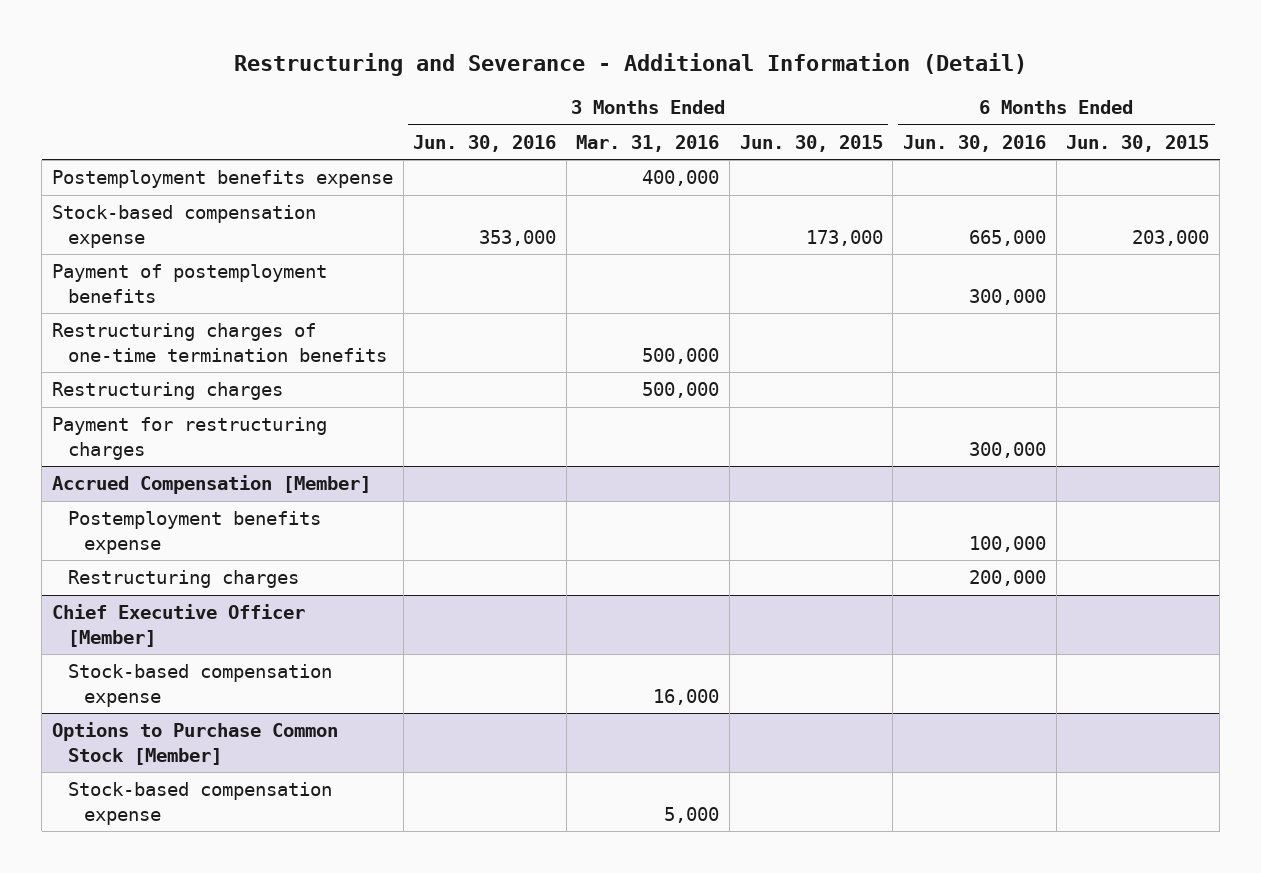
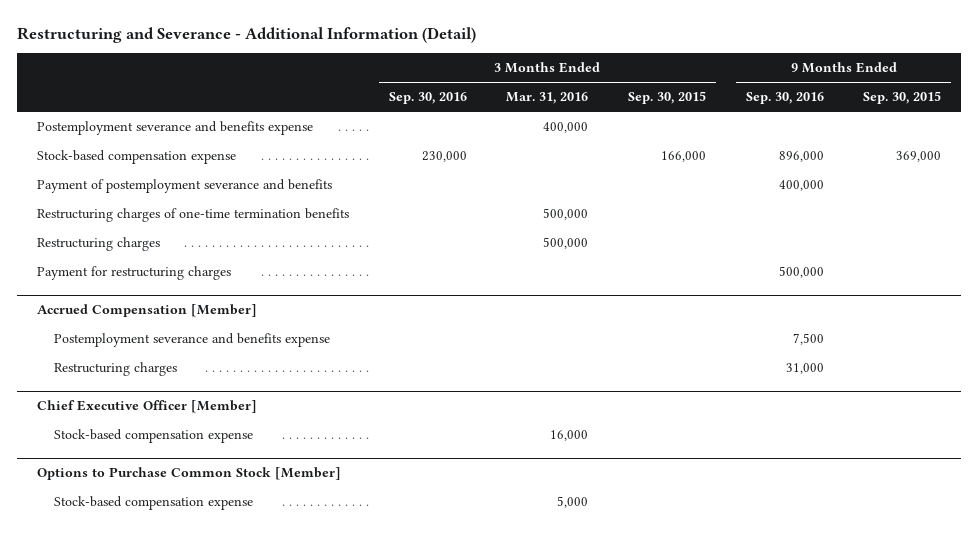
- | 3 Months Ended Jun. 30, 2016 | 3 Months Ended Mar. 31, 2016 | 3 Months Ended Jun. 30, 2015 | 6 Months Ended Jun. 30, 2016 | 6 Months Ended Jun. 30, 2015
+ | 3 Months Ended Sep. 30, 2016 | 3 Months Ended Mar. 31, 2016 | 3 Months Ended Sep. 30, 2015 | 9 Months Ended Sep. 30, 2016 | 9 Months Ended Sep. 30, 2015
- Postemployment benefits expense | | 400,000 | | |
+ Postemployment severance and benefits expense | | 400,000 | | |
- Payment of postemployment benefits | | | | 300,000 |
+ Payment of postemployment severance and benefits | | | | 400,000 |
@ Accrued Compensation [Member]
- Postemployment benefits expense | | | | 100,000 |
+ Postemployment severance and benefits expense | | | | 7,500 |

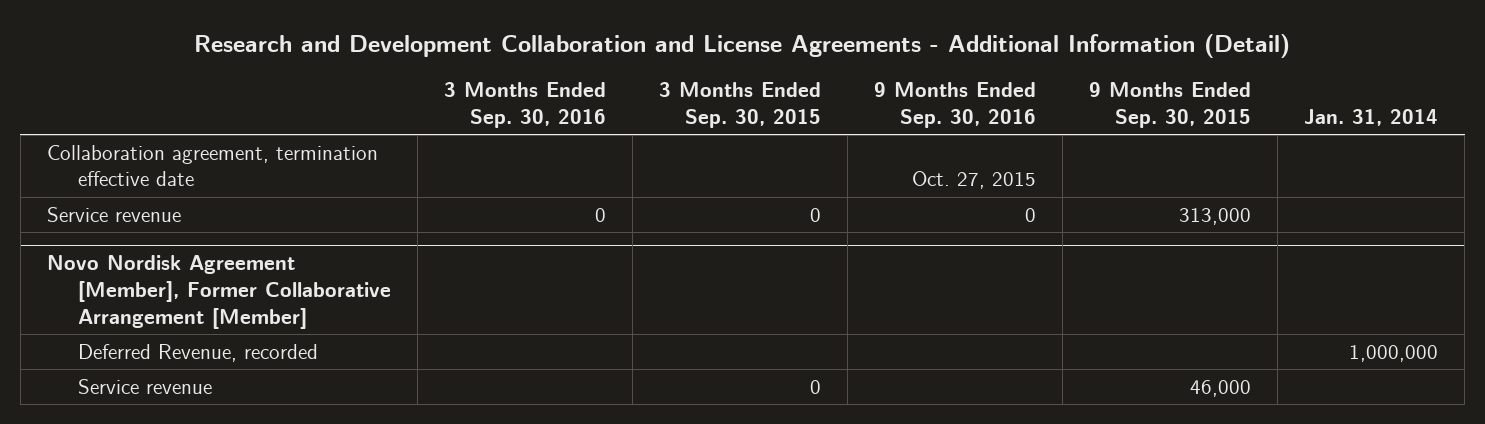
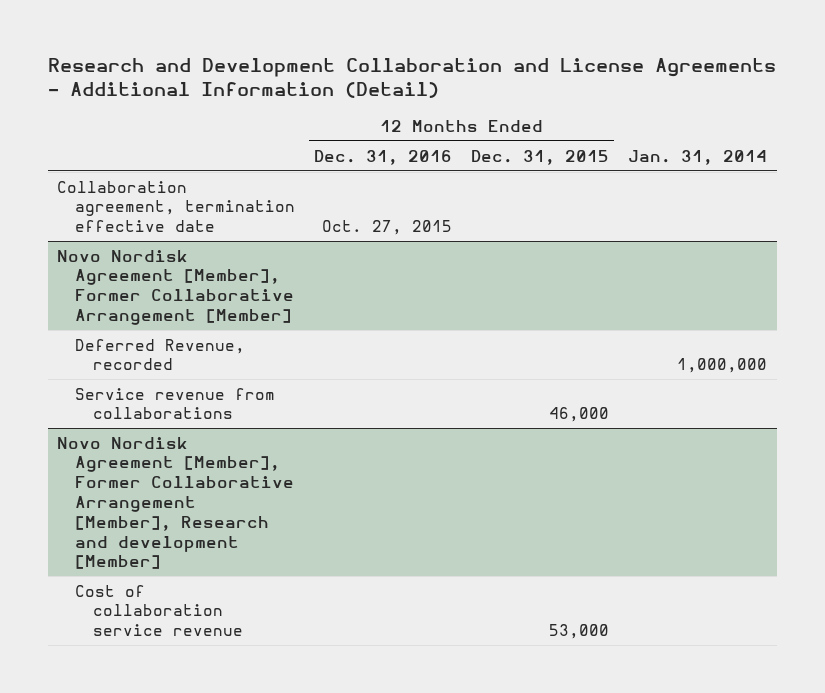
- | 3 Months Ended Sep. 30, 2016 | 3 Months Ended Sep. 30, 2015 | 9 Months Ended Sep. 30, 2016 | 9 Months Ended Sep. 30, 2015 | Jan. 31, 2014
+ | 12 Months Ended Dec. 31, 2016 | 12 Months Ended Dec. 31, 2015 | Jan. 31, 2014
- Service revenue | 0 | 0 | 0 | 313,000 |
@ Novo Nordisk Agreement [Member], Former Collaborative Arrangement [Member]
- Service revenue | | 0 | | 46,000 |
+ Service revenue from collaborations | | 46,000 |
+ Novo Nordisk Agreement [Member], Former Collaborative Arrangement [Member], Research and development [Member]
+ Cost of collaboration service revenue | | 53,000 |

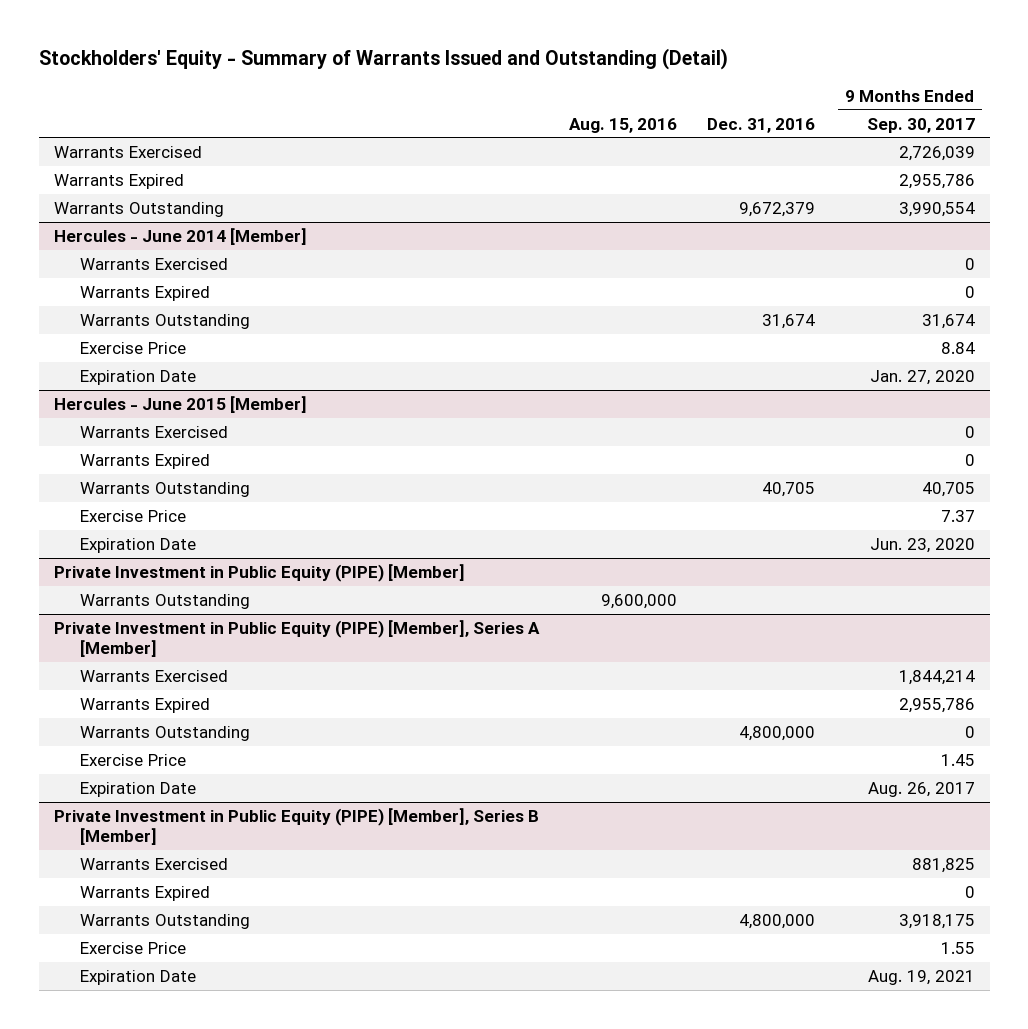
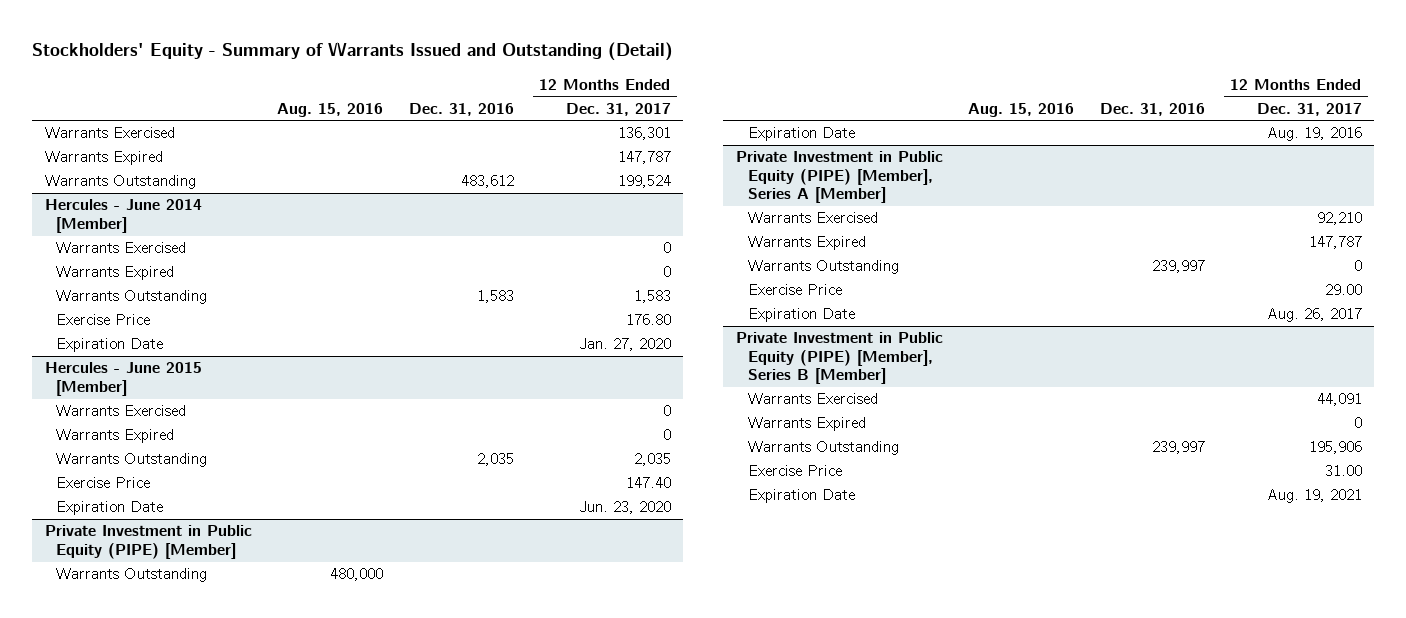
- | Aug. 15, 2016 | Dec. 31, 2016 | 9 Months Ended Sep. 30, 2017
+ | Aug. 15, 2016 | Dec. 31, 2016 | 12 Months Ended Dec. 31, 2017
- Warrants Outstanding | | 9,672,379 | 3,990,554
+ Warrants Outstanding | | 483,612 | 199,524
@ Hercules - June 2014 [Member]
- Warrants Outstanding | | 31,674 | 31,674
+ Warrants Outstanding | | 1,583 | 1,583
@ Hercules - June 2015 [Member]
- Warrants Outstanding | | 40,705 | 40,705
+ Warrants Outstanding | | 2,035 | 2,035
@ Private Investment in Public Equity (PIPE) [Member]
- Warrants Outstanding | 9,600,000 | |
+ Warrants Outstanding | 480,000 | |
+ Expiration Date | | | Aug. 19, 2016
@ Private Investment in Public Equity (PIPE) [Member], Series A [Member]
- Warrants Outstanding | | 4,800,000 | 0
+ Warrants Outstanding | | 239,997 | 0
@ Private Investment in Public Equity (PIPE) [Member], Series B [Member]
- Warrants Outstanding | | 4,800,000 | 3,918,175
+ Warrants Outstanding | | 239,997 | 195,906

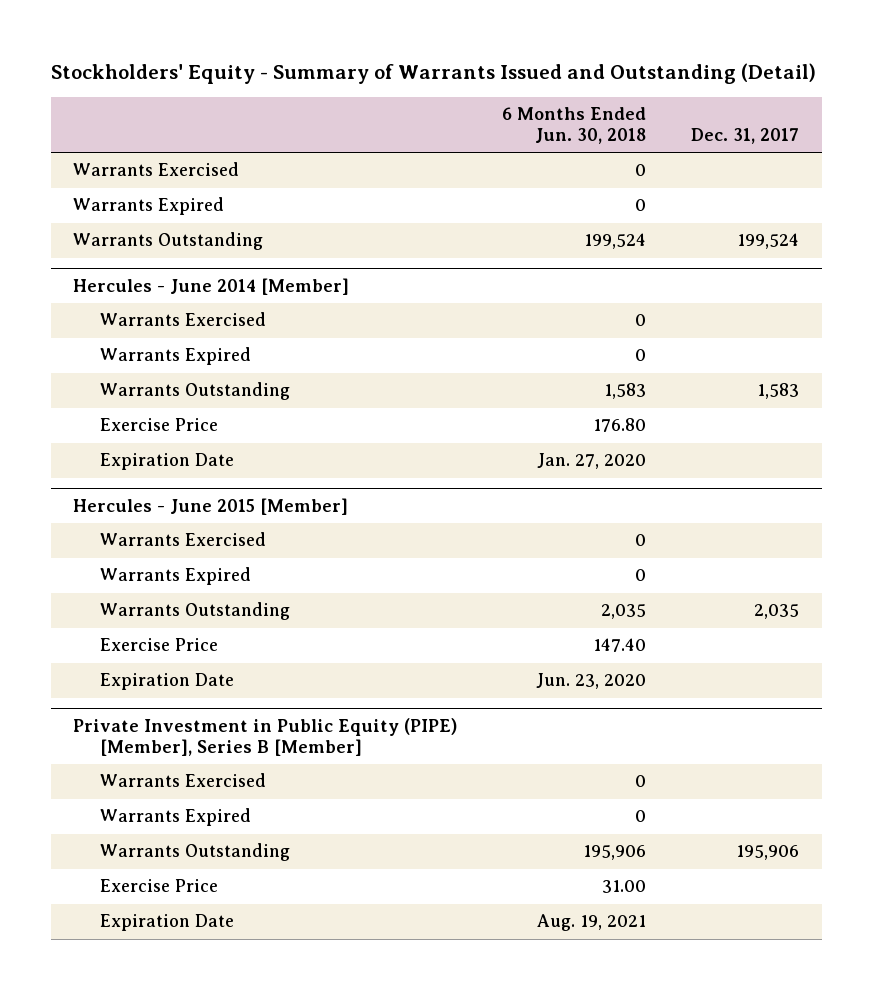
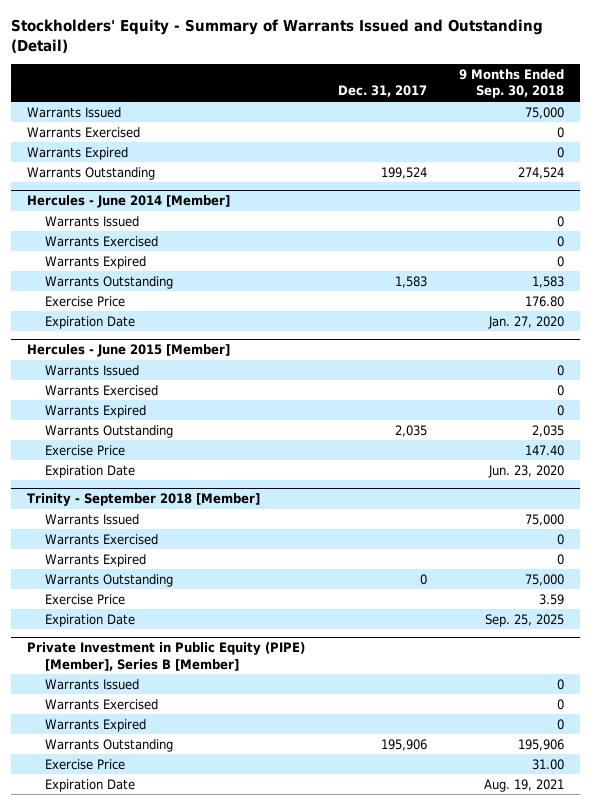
- | 6 Months Ended Jun. 30, 2018 | Dec. 31, 2017
+ | Dec. 31, 2017 | 9 Months Ended Sep. 30, 2018
+ Warrants Issued | | 75,000
@ Hercules - June 2014 [Member]
+ Warrants Issued | | 0
@ Hercules - June 2015 [Member]
+ Warrants Issued | | 0
+ Trinity - September 2018 [Member]
+ Warrants Issued | | 75,000
+ Warrants Exercised | | 0
+ Warrants Expired | | 0
+ Warrants Outstanding | 0 | 75,000
+ Exercise Price | | 3.59
+ Expiration Date | | Sep. 25, 2025
@ Private Investment in Public Equity (PIPE) [Member], Series B [Member]
+ Warrants Issued | | 0

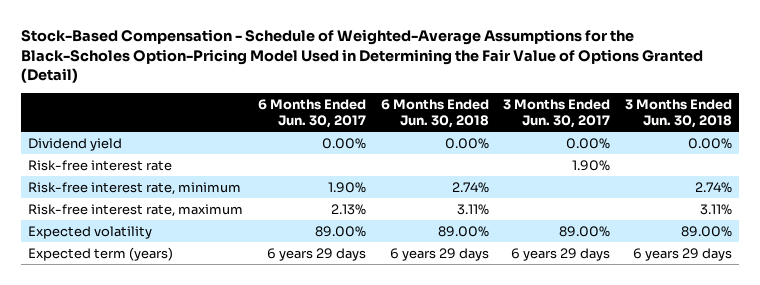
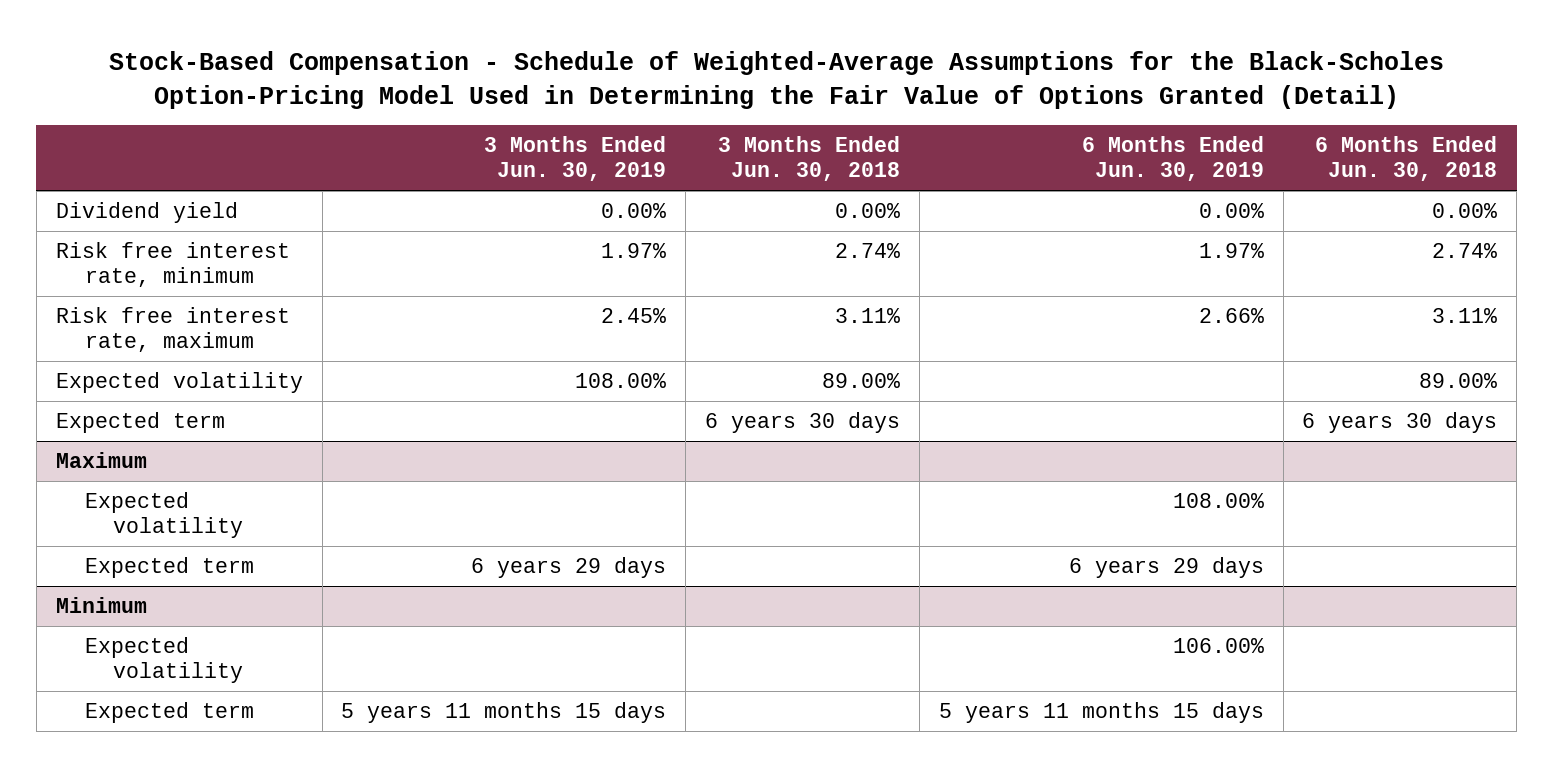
- | 6 Months Ended Jun. 30, 2017 | 6 Months Ended Jun. 30, 2018 | 3 Months Ended Jun. 30, 2017 | 3 Months Ended Jun. 30, 2018
+ | 3 Months Ended Jun. 30, 2019 | 3 Months Ended Jun. 30, 2018 | 6 Months Ended Jun. 30, 2019 | 6 Months Ended Jun. 30, 2018
- Risk-free interest rate | | | 1.90% |
- Risk-free interest rate, minimum | 1.90% | 2.74% | | 2.74%
- Risk-free interest rate, maximum | 2.13% | 3.11% | | 3.11%
+ Risk free interest rate, minimum | 1.97% | 2.74% | 1.97% | 2.74%
+ Risk free interest rate, maximum | 2.45% | 3.11% | 2.66% | 3.11%
- Expected term (years) | 6 years 29 days | 6 years 29 days | 6 years 29 days | 6 years 29 days
+ Expected term | | 6 years 30 days | | 6 years 30 days
+ Maximum
+ Expected volatility | | | 108.00% |
+ Expected term | 6 years 29 days | | 6 years 29 days |
+ Minimum
+ Expected volatility | | | 106.00% |
+ Expected term | 5 years 11 months 15 days | | 5 years 11 months 15 days |

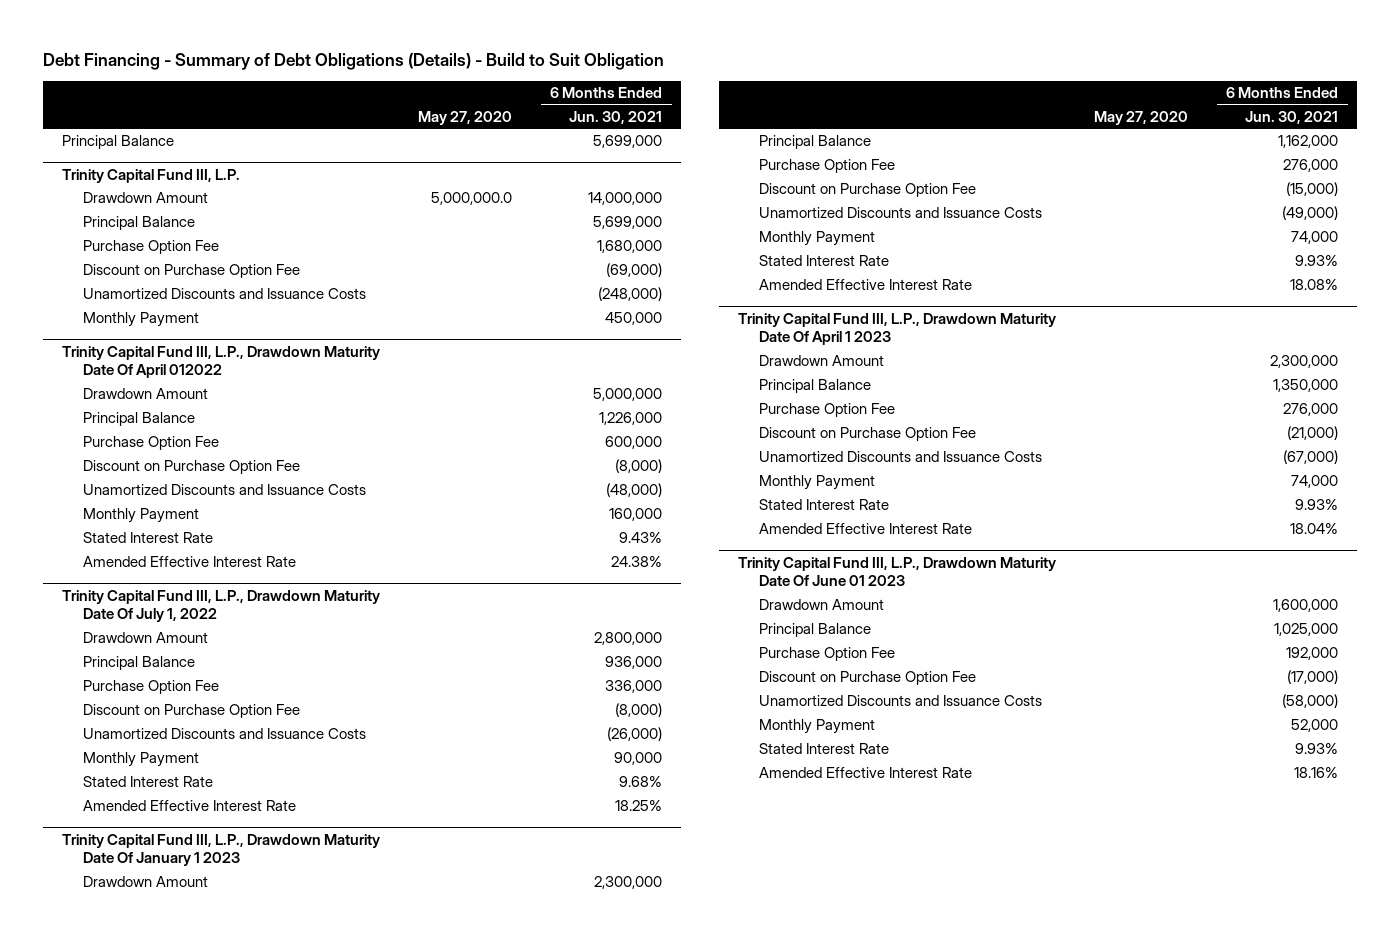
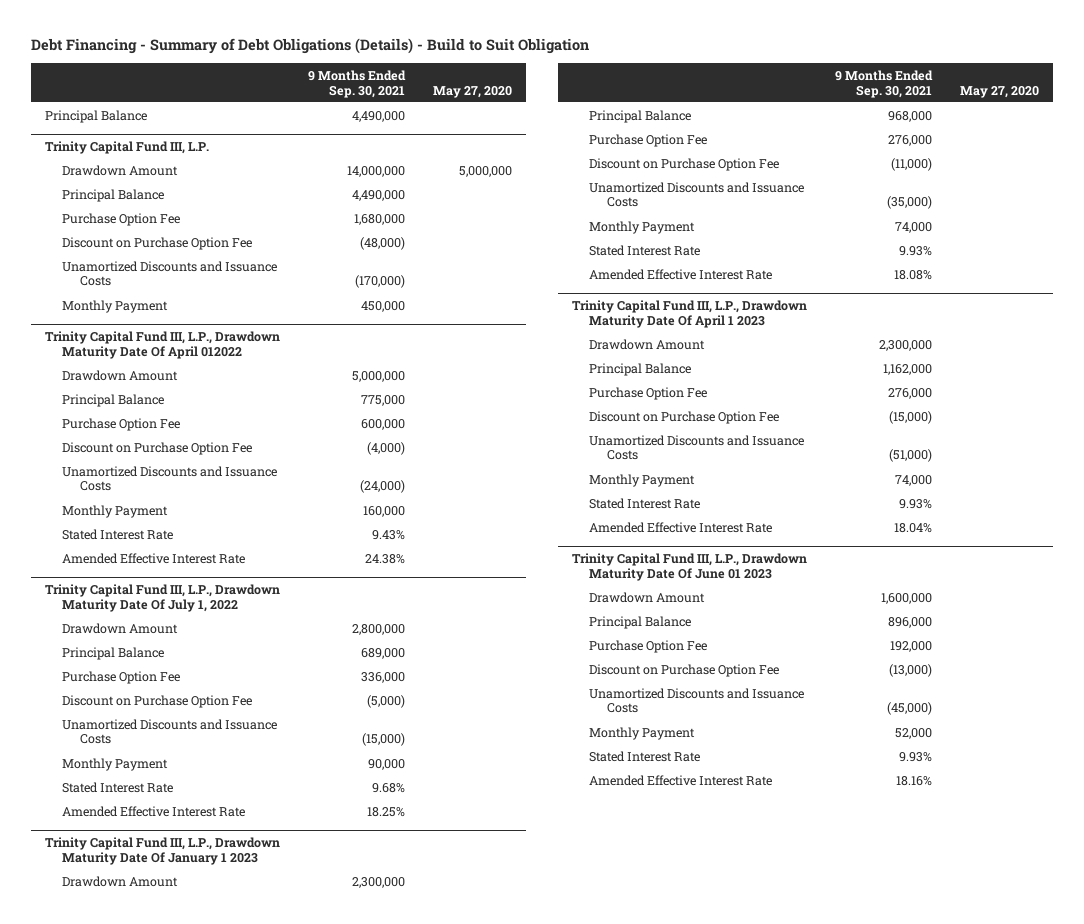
- | May 27, 2020 | 6 Months Ended Jun. 30, 2021
+ | 9 Months Ended Sep. 30, 2021 | May 27, 2020
@ Trinity Capital Fund III, L.P.
- Drawdown Amount | 5,000,000.0 | 14,000,000
+ Drawdown Amount | 14,000,000 | 5,000,000

